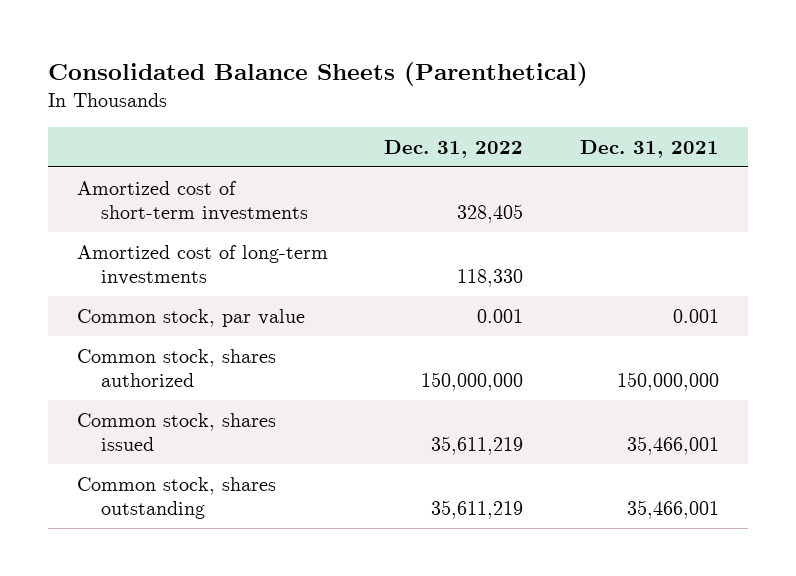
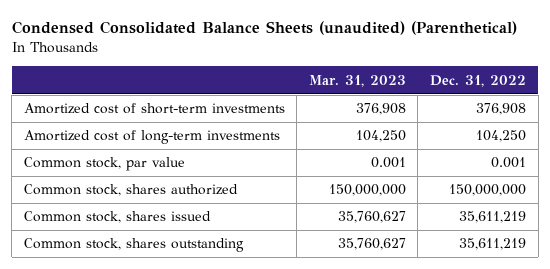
- Consolidated Balance Sheets (Parenthetical)
+ Condensed Consolidated Balance Sheets (unaudited) (Parenthetical)
- | Dec. 31, 2022 | Dec. 31, 2021
+ | Mar. 31, 2023 | Dec. 31, 2022
- Amortized cost of short-term investments | 328,405 |
- Amortized cost of long-term investments | 118,330 |
+ Amortized cost of short-term investments | 376,908 | 376,908
+ Amortized cost of long-term investments | 104,250 | 104,250

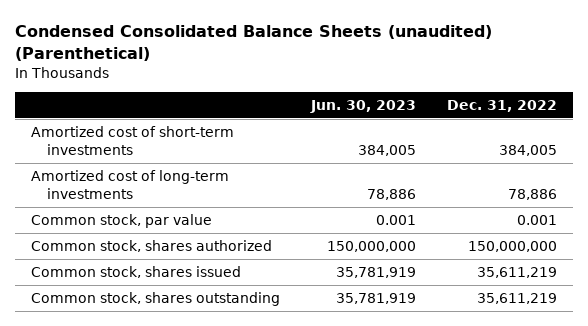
- | Mar. 31, 2023 | Dec. 31, 2022
+ | Jun. 30, 2023 | Dec. 31, 2022
- Amortized cost of short-term investments | 376,908 | 376,908
- Amortized cost of long-term investments | 104,250 | 104,250
+ Amortized cost of short-term investments | 384,005 | 384,005
+ Amortized cost of long-term investments | 78,886 | 78,886

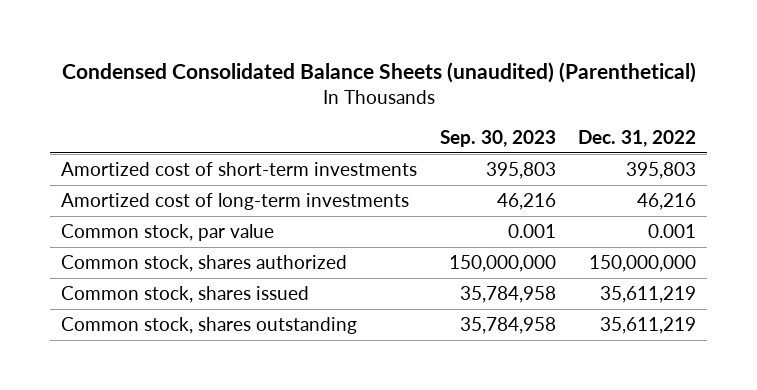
- | Jun. 30, 2023 | Dec. 31, 2022
+ | Sep. 30, 2023 | Dec. 31, 2022
- Amortized cost of short-term investments | 384,005 | 384,005
- Amortized cost of long-term investments | 78,886 | 78,886
+ Amortized cost of short-term investments | 395,803 | 395,803
+ Amortized cost of long-term investments | 46,216 | 46,216

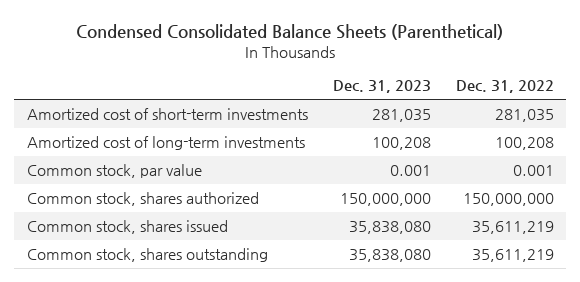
- Condensed Consolidated Balance Sheets (unaudited) (Parenthetical)
+ Condensed Consolidated Balance Sheets (Parenthetical)
- | Sep. 30, 2023 | Dec. 31, 2022
+ | Dec. 31, 2023 | Dec. 31, 2022
- Amortized cost of short-term investments | 395,803 | 395,803
- Amortized cost of long-term investments | 46,216 | 46,216
+ Amortized cost of short-term investments | 281,035 | 281,035
+ Amortized cost of long-term investments | 100,208 | 100,208

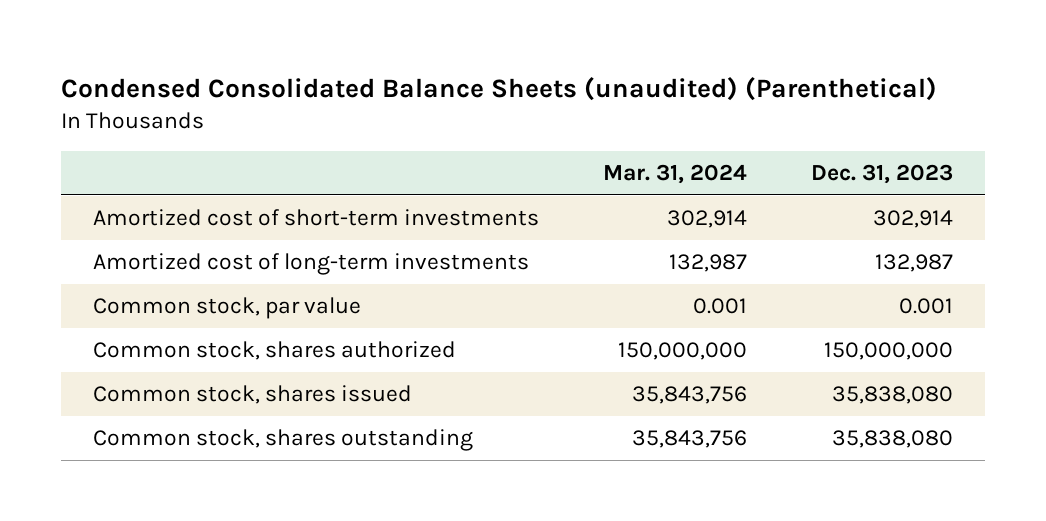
- Condensed Consolidated Balance Sheets (Parenthetical)
+ Condensed Consolidated Balance Sheets (unaudited) (Parenthetical)
- | Dec. 31, 2023 | Dec. 31, 2022
+ | Mar. 31, 2024 | Dec. 31, 2023
- Amortized cost of short-term investments | 281,035 | 281,035
- Amortized cost of long-term investments | 100,208 | 100,208
+ Amortized cost of short-term investments | 302,914 | 302,914
+ Amortized cost of long-term investments | 132,987 | 132,987

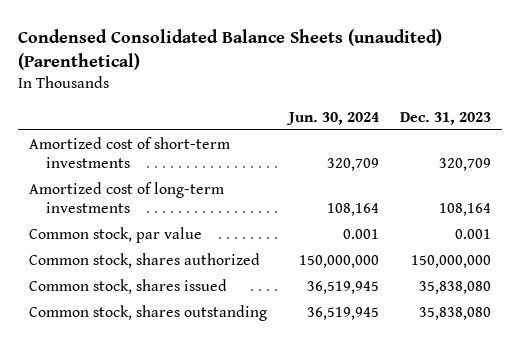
- | Mar. 31, 2024 | Dec. 31, 2023
+ | Jun. 30, 2024 | Dec. 31, 2023
- Amortized cost of short-term investments | 302,914 | 302,914
- Amortized cost of long-term investments | 132,987 | 132,987
+ Amortized cost of short-term investments | 320,709 | 320,709
+ Amortized cost of long-term investments | 108,164 | 108,164

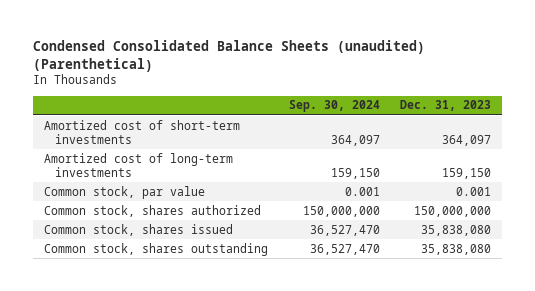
- | Jun. 30, 2024 | Dec. 31, 2023
+ | Sep. 30, 2024 | Dec. 31, 2023
- Amortized cost of short-term investments | 320,709 | 320,709
- Amortized cost of long-term investments | 108,164 | 108,164
+ Amortized cost of short-term investments | 364,097 | 364,097
+ Amortized cost of long-term investments | 159,150 | 159,150

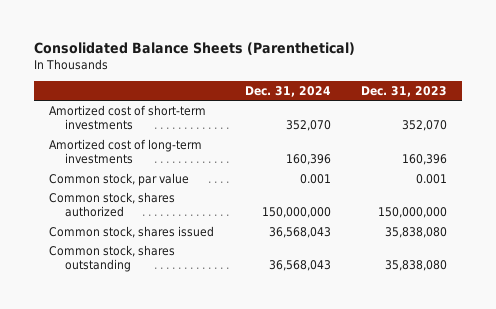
- Condensed Consolidated Balance Sheets (unaudited) (Parenthetical)
+ Consolidated Balance Sheets (Parenthetical)
- | Sep. 30, 2024 | Dec. 31, 2023
+ | Dec. 31, 2024 | Dec. 31, 2023
- Amortized cost of short-term investments | 364,097 | 364,097
- Amortized cost of long-term investments | 159,150 | 159,150
+ Amortized cost of short-term investments | 352,070 | 352,070
+ Amortized cost of long-term investments | 160,396 | 160,396

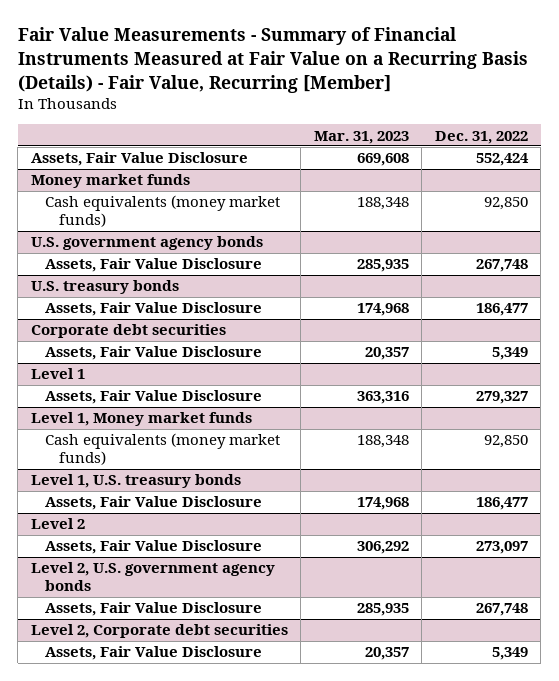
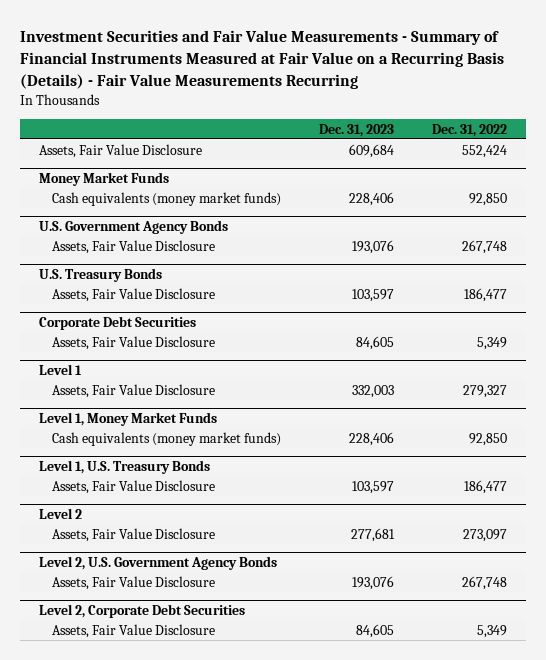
- Fair Value Measurements - Summary of Financial Instruments Measured at Fair Value on a Recurring Basis (Details) - Fair Value, Recurring [Member]
+ Investment Securities and Fair Value Measurements - Summary of Financial Instruments Measured at Fair Value on a Recurring Basis (Details) - Fair Value Measurements Recurring
- | Mar. 31, 2023 | Dec. 31, 2022
+ | Dec. 31, 2023 | Dec. 31, 2022
- Money market funds
+ Money Market Funds
- U.S. government agency bonds
+ U.S. Government Agency Bonds
- U.S. treasury bonds
+ U.S. Treasury Bonds
- Corporate debt securities
+ Corporate Debt Securities
- Level 1, Money market funds
+ Level 1, Money Market Funds
- Level 1, U.S. treasury bonds
+ Level 1, U.S. Treasury Bonds
- Level 2, U.S. government agency bonds
+ Level 2, U.S. Government Agency Bonds
- Level 2, Corporate debt securities
+ Level 2, Corporate Debt Securities

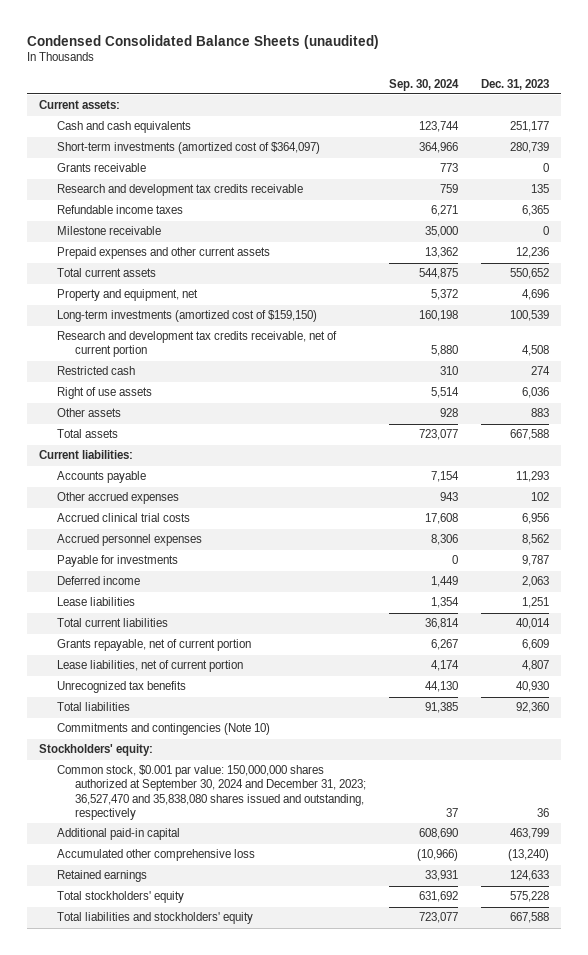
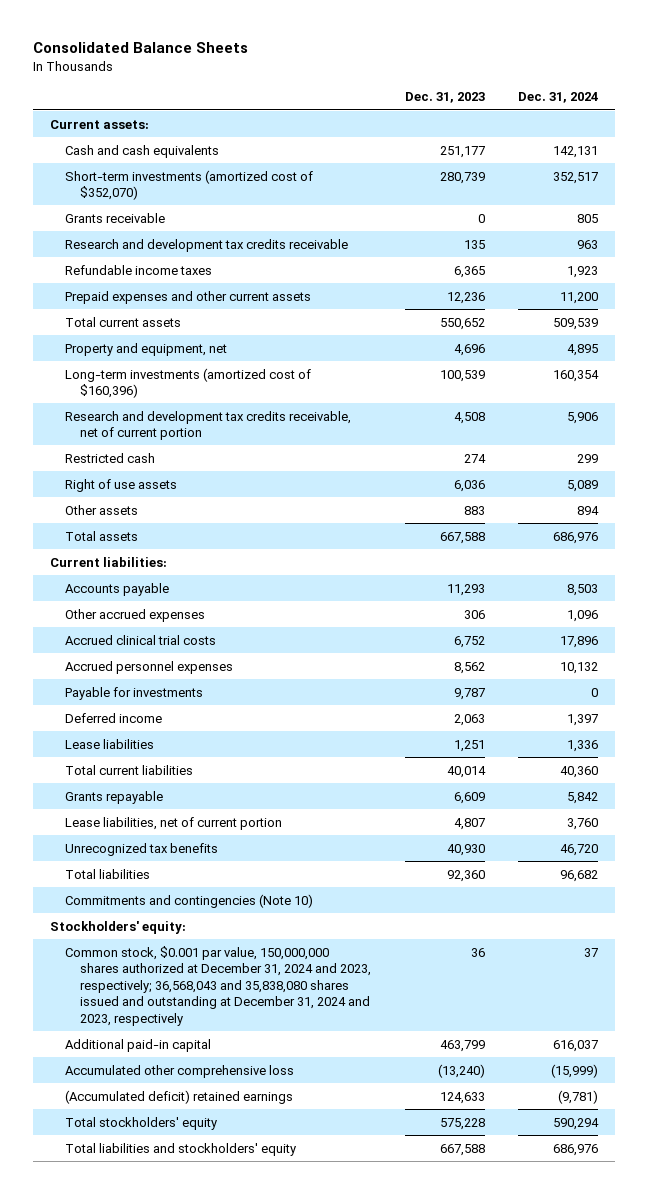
- Condensed Consolidated Balance Sheets (unaudited)
+ Consolidated Balance Sheets
- | Sep. 30, 2024 | Dec. 31, 2023
+ | Dec. 31, 2023 | Dec. 31, 2024
- Short-term investments (amortized cost of $364,097) | 364,966 | 280,739
+ Short-term investments (amortized cost of $352,070) | 280,739 | 352,517
- Milestone receivable | 35,000 | 0
- Long-term investments (amortized cost of $159,150) | 160,198 | 100,539
+ Long-term investments (amortized cost of $160,396) | 100,539 | 160,354
- Other accrued expenses | 943 | 102
- Accrued clinical trial costs | 17,608 | 6,956
+ Other accrued expenses | 306 | 1,096
+ Accrued clinical trial costs | 6,752 | 17,896
- Grants repayable, net of current portion | 6,267 | 6,609
+ Grants repayable | 6,609 | 5,842
- Common stock, $0.001 par value: 150,000,000 shares authorized at September 30, 2024 and December 31, 2023; 36,527,470 and 35,838,080 shares issued and outstanding, respectively | 37 | 36
+ Common stock, $0.001 par value, 150,000,000 shares authorized at December 31, 2024 and 2023, respectively; 36,568,043 and 35,838,080 shares issued and outstanding at December 31, 2024 and 2023, respectively | 36 | 37
- Retained earnings | 33,931 | 124,633
+ (Accumulated deficit) retained earnings | 124,633 | (9,781)

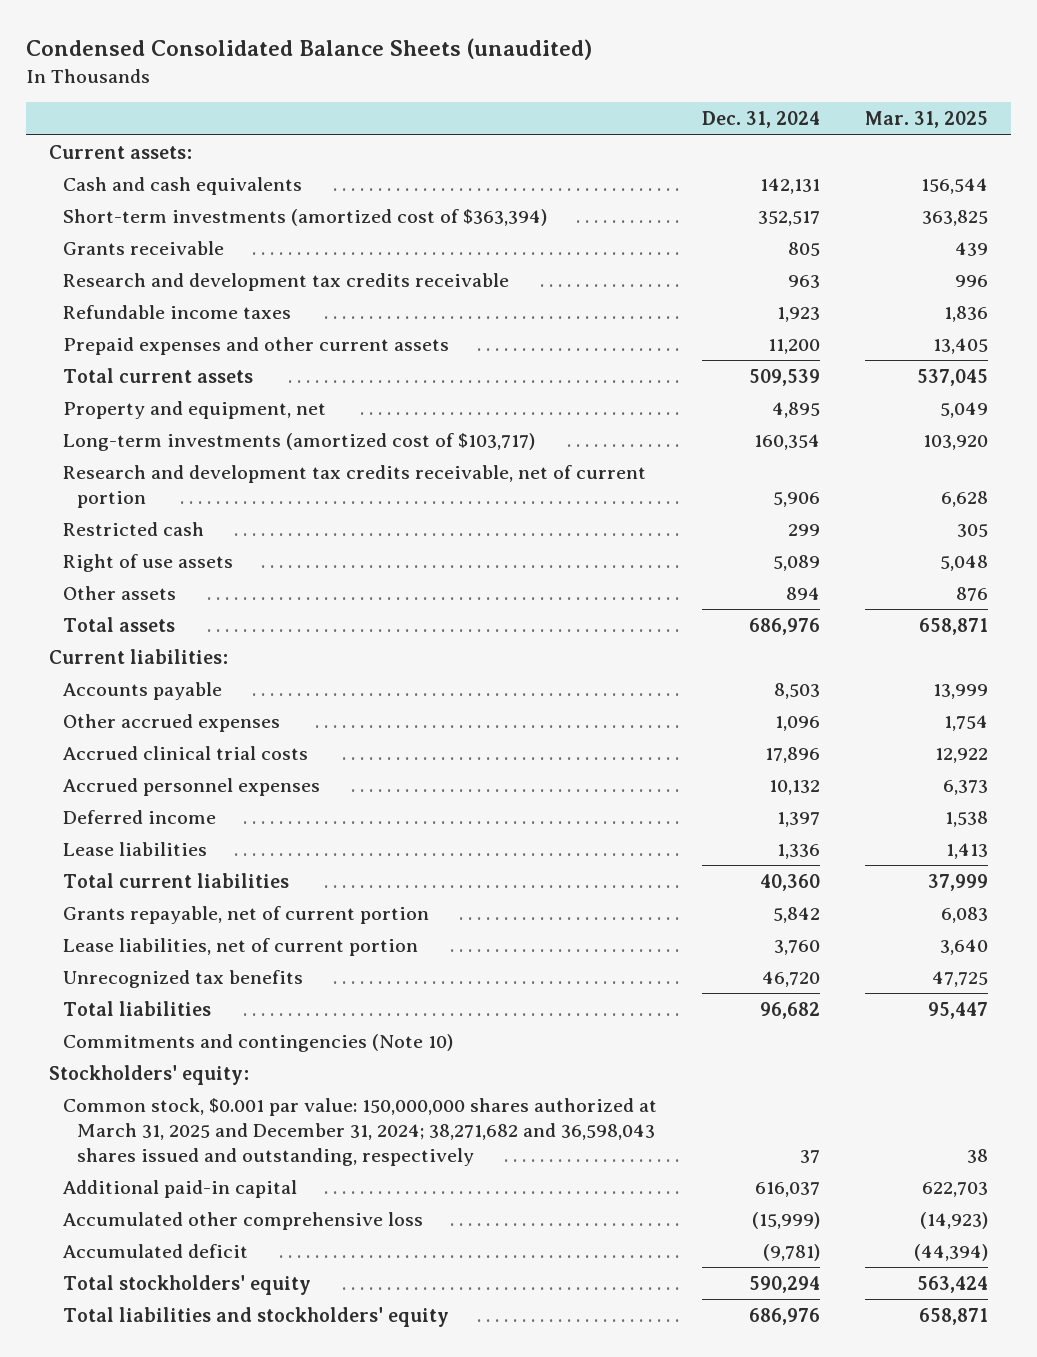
- Consolidated Balance Sheets
+ Condensed Consolidated Balance Sheets (unaudited)
- | Dec. 31, 2023 | Dec. 31, 2024
+ | Dec. 31, 2024 | Mar. 31, 2025
- Short-term investments (amortized cost of $352,070) | 280,739 | 352,517
+ Short-term investments (amortized cost of $363,394) | 352,517 | 363,825
- Long-term investments (amortized cost of $160,396) | 100,539 | 160,354
+ Long-term investments (amortized cost of $103,717) | 160,354 | 103,920
- Payable for investments | 9,787 | 0
- Grants repayable | 6,609 | 5,842
+ Grants repayable, net of current portion | 5,842 | 6,083
- Common stock, $0.001 par value, 150,000,000 shares authorized at December 31, 2024 and 2023, respectively; 36,568,043 and 35,838,080 shares issued and outstanding at December 31, 2024 and 2023, respectively | 36 | 37
+ Common stock, $0.001 par value: 150,000,000 shares authorized at March 31, 2025 and December 31, 2024; 38,271,682 and 36,598,043 shares issued and outstanding, respectively | 37 | 38
- (Accumulated deficit) retained earnings | 124,633 | (9,781)
+ Accumulated deficit | (9,781) | (44,394)

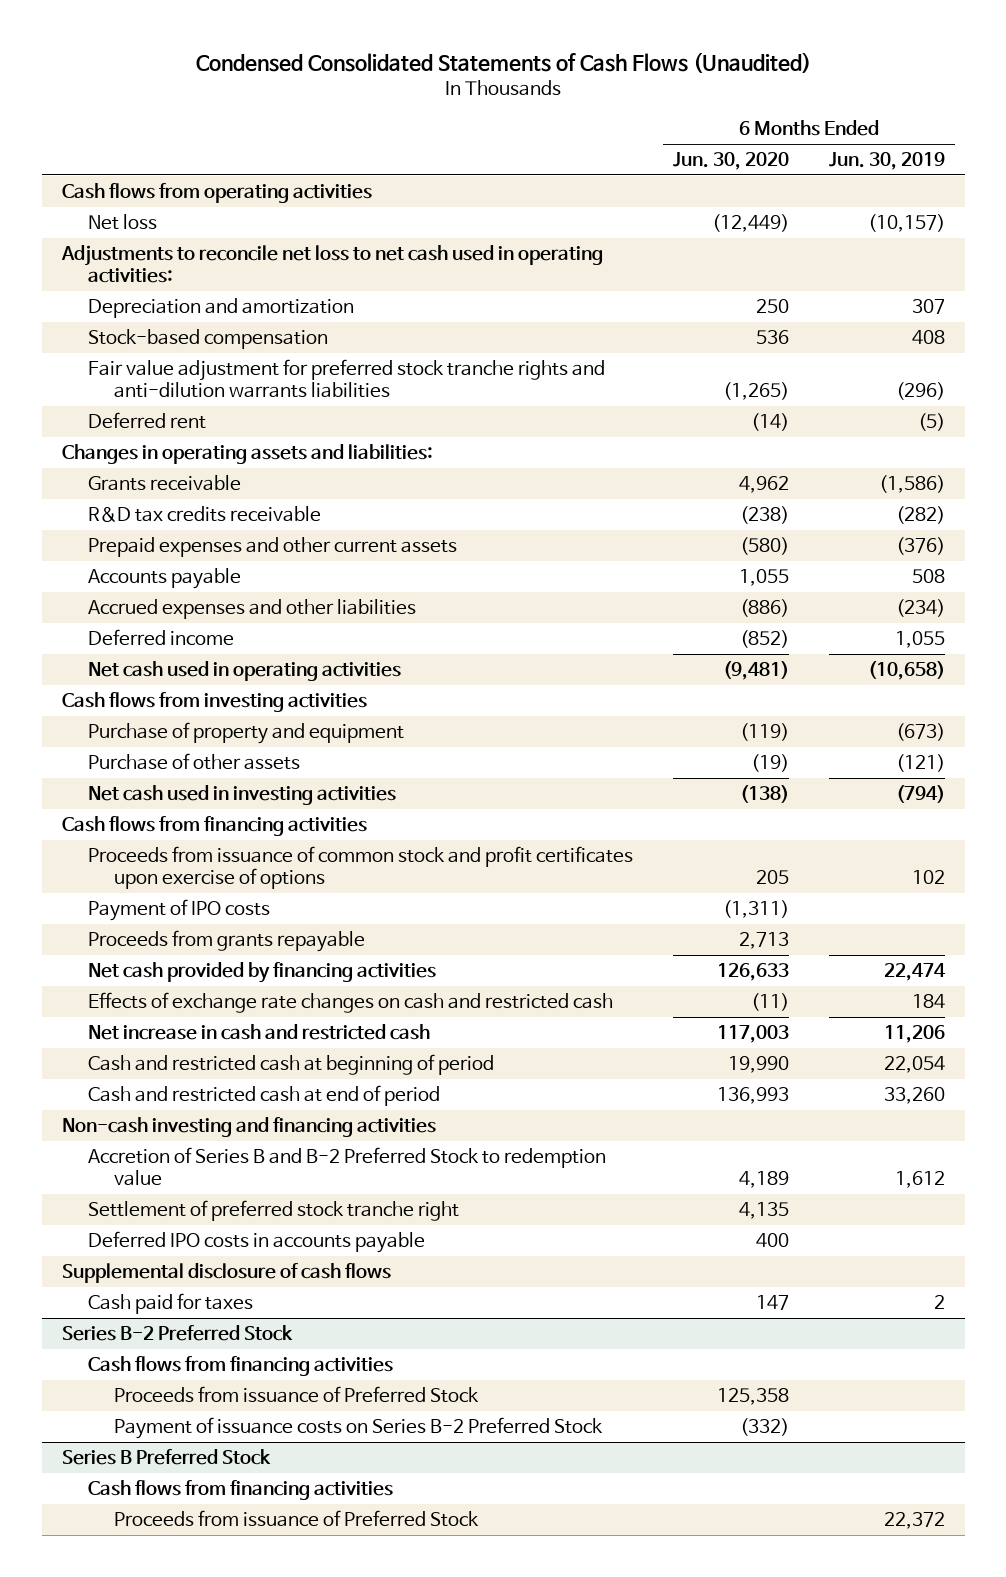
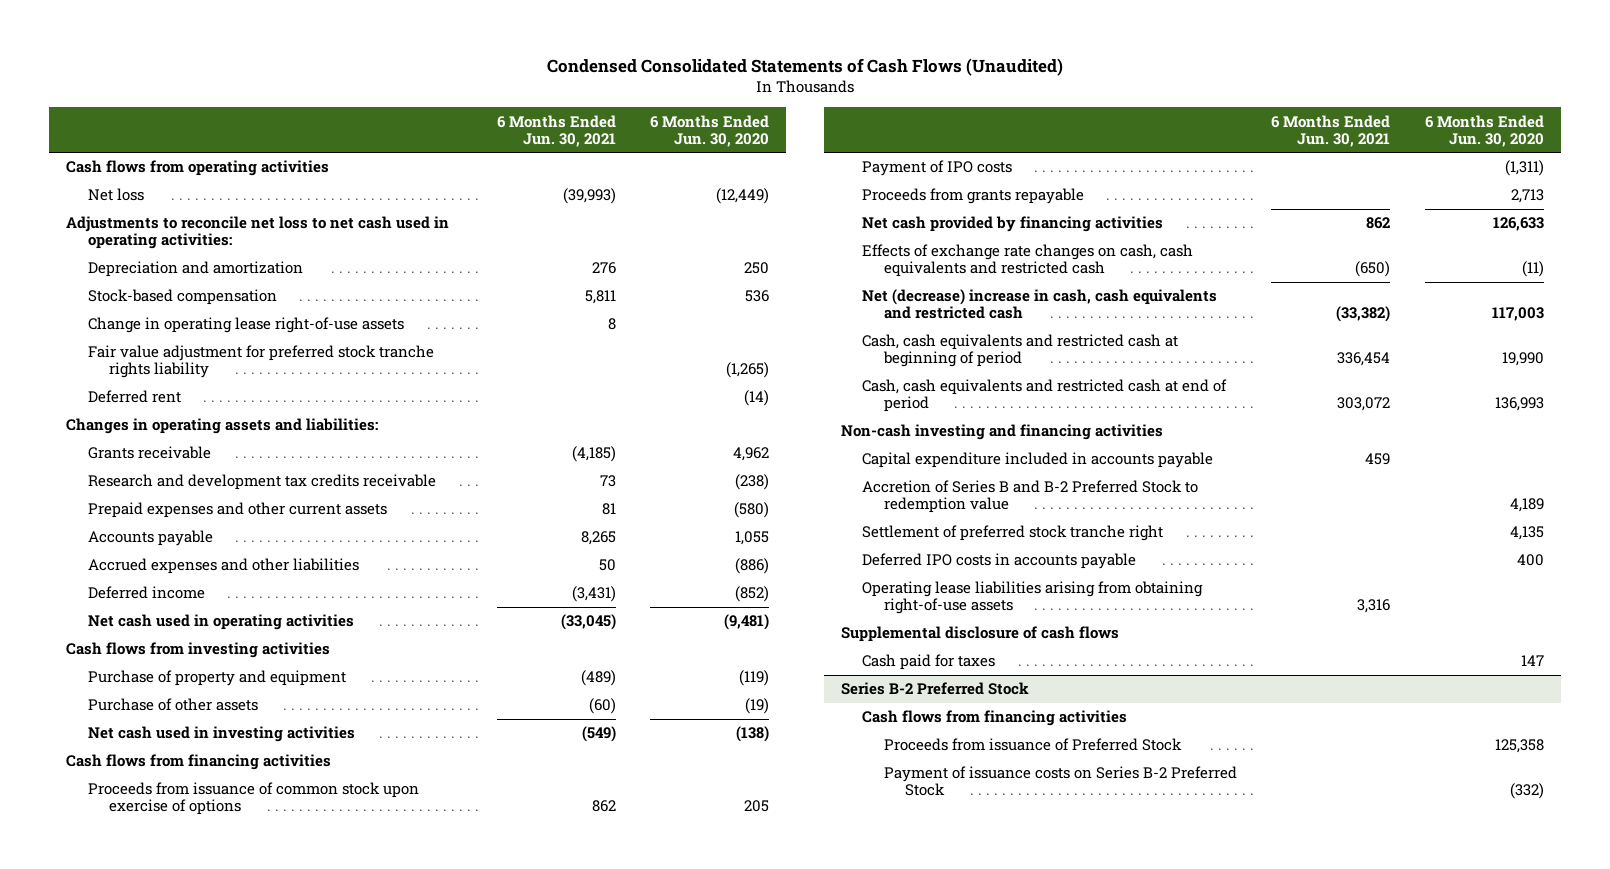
- | 6 Months Ended Jun. 30, 2020 | 6 Months Ended Jun. 30, 2019
+ | 6 Months Ended Jun. 30, 2021 | 6 Months Ended Jun. 30, 2020
- Fair value adjustment for preferred stock tranche rights and anti-dilution warrants liabilities | (1,265) | (296)
+ Change in operating lease right-of-use assets | 8 |
+ Fair value adjustment for preferred stock tranche rights liability | | (1,265)
- R&D tax credits receivable | (238) | (282)
+ Research and development tax credits receivable | 73 | (238)
- Proceeds from issuance of common stock and profit certificates upon exercise of options | 205 | 102
+ Proceeds from issuance of common stock upon exercise of options | 862 | 205
- Effects of exchange rate changes on cash and restricted cash | (11) | 184
- Net increase in cash and restricted cash | 117,003 | 11,206
- Cash and restricted cash at beginning of period | 19,990 | 22,054
- Cash and restricted cash at end of period | 136,993 | 33,260
+ Effects of exchange rate changes on cash, cash equivalents and restricted cash | (650) | (11)
+ Net (decrease) increase in cash, cash equivalents and restricted cash | (33,382) | 117,003
+ Cash, cash equivalents and restricted cash at beginning of period | 336,454 | 19,990
+ Cash, cash equivalents and restricted cash at end of period | 303,072 | 136,993
+ Capital expenditure included in accounts payable | 459 |
+ Operating lease liabilities arising from obtaining right-of-use assets | 3,316 |
- Series B Preferred Stock
- Cash flows from financing activities
- Proceeds from issuance of Preferred Stock | | 22,372

